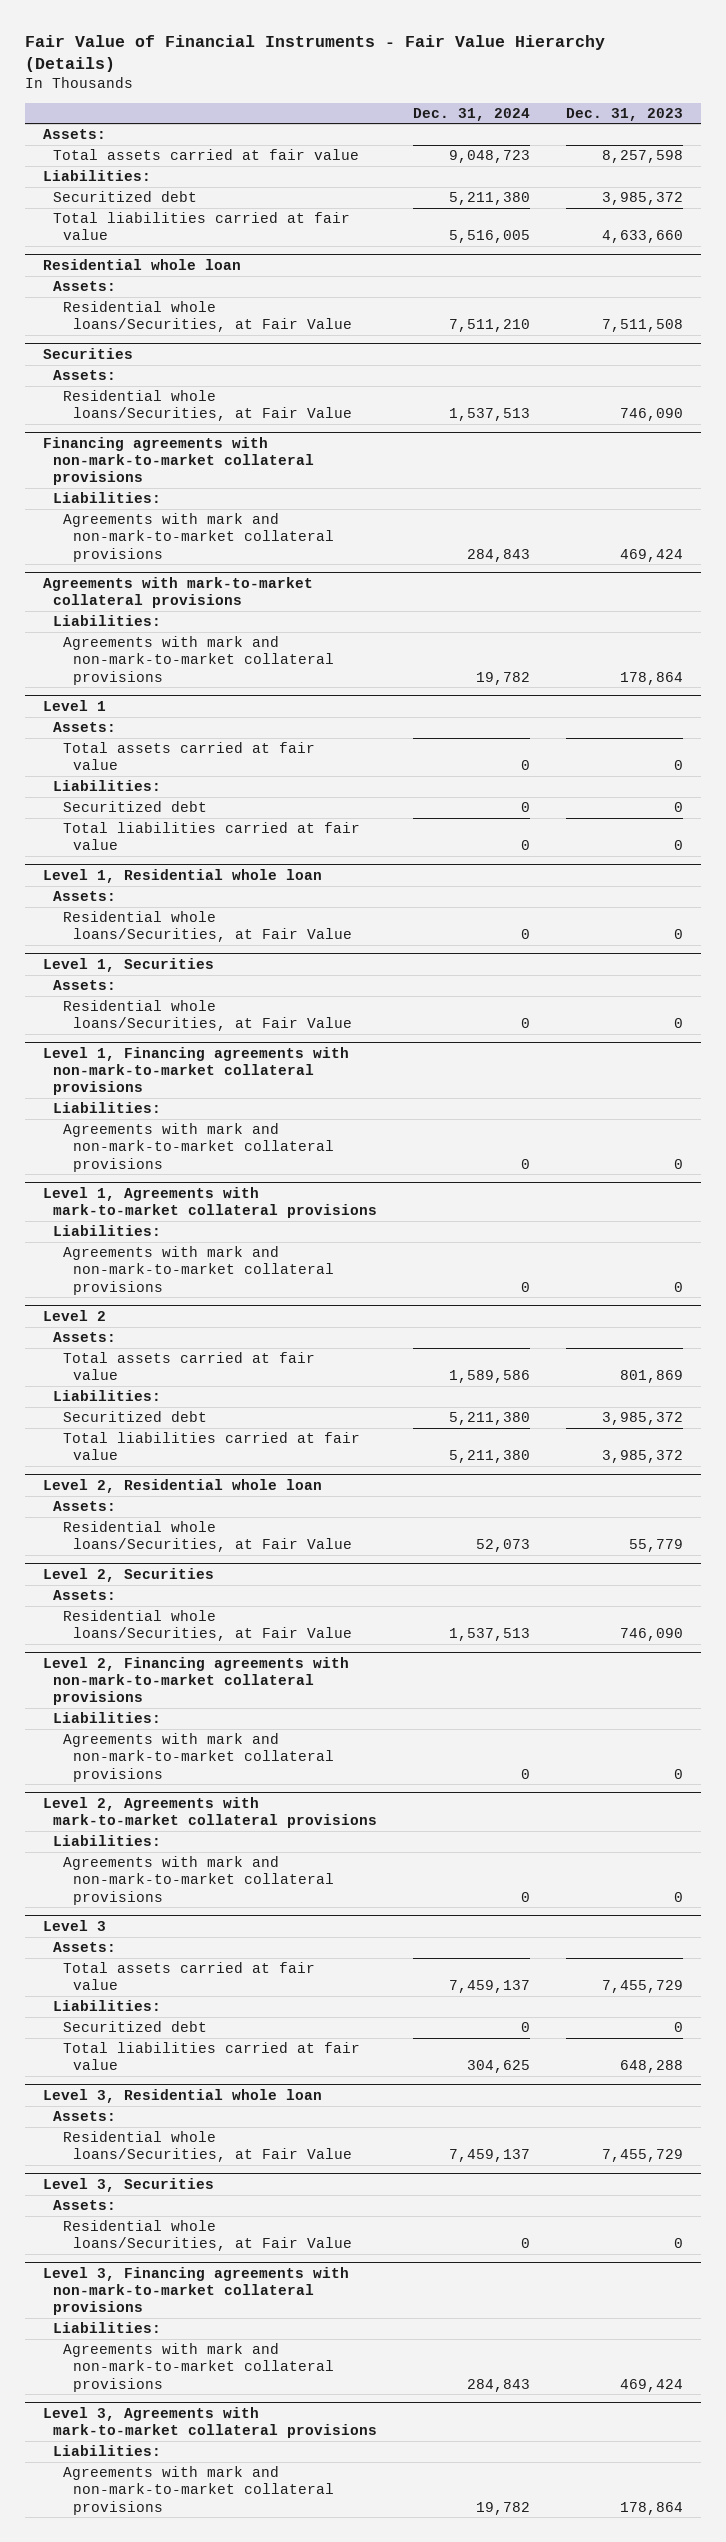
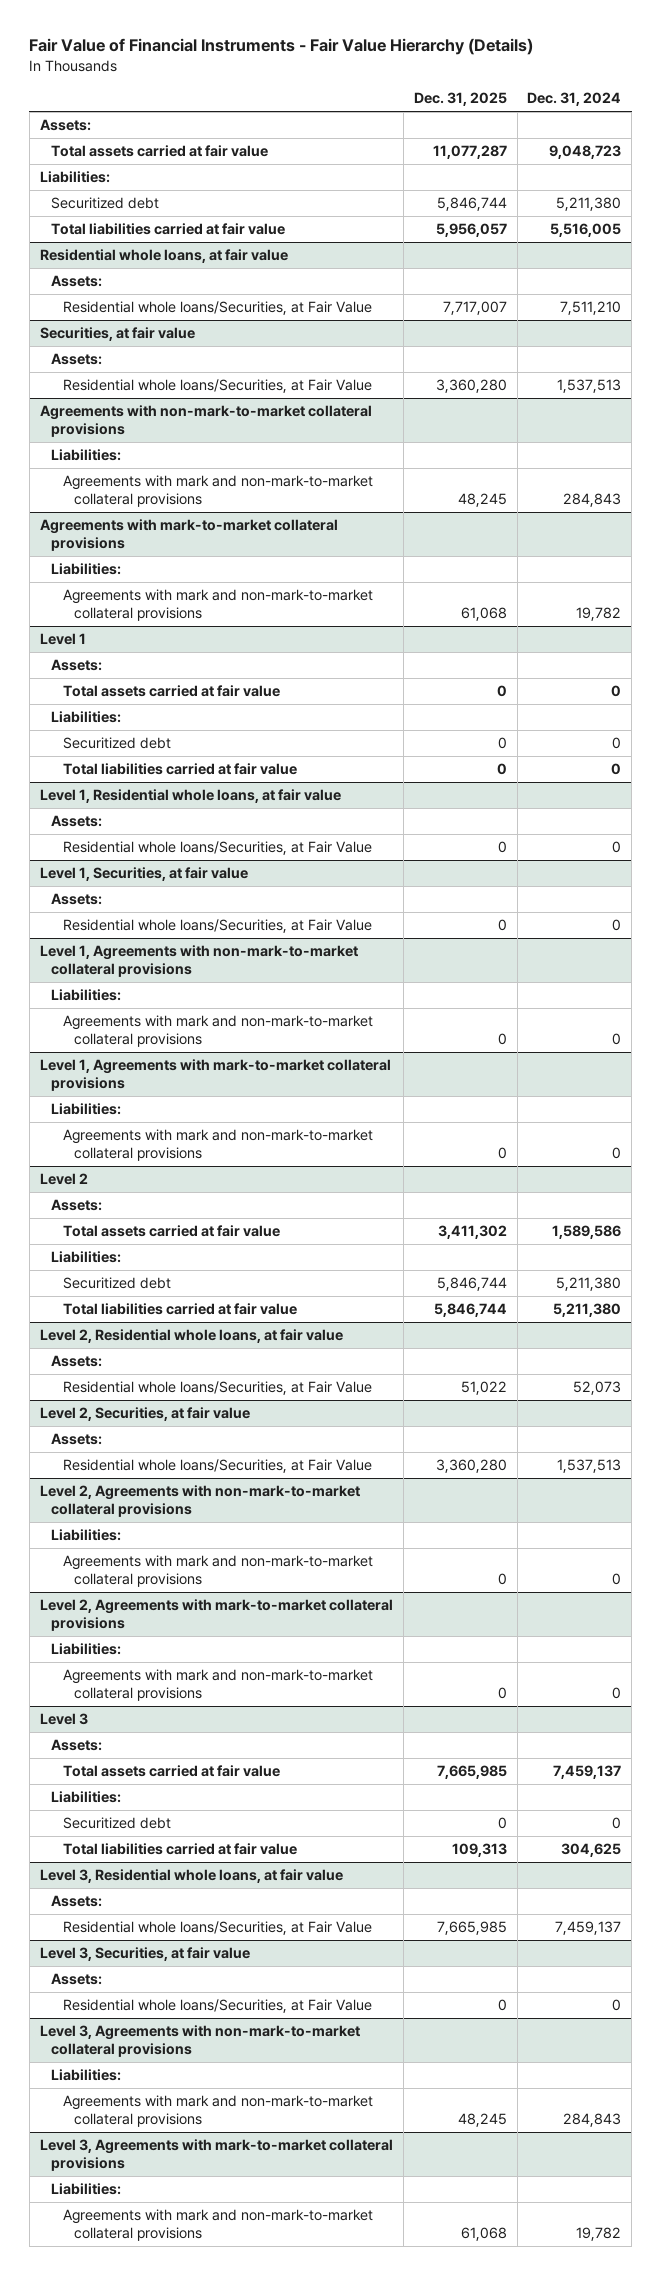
- | Dec. 31, 2024 | Dec. 31, 2023
+ | Dec. 31, 2025 | Dec. 31, 2024
- Residential whole loan
+ Residential whole loans, at fair value
- Securities
+ Securities, at fair value
- Financing agreements with non-mark-to-market collateral provisions
+ Agreements with non-mark-to-market collateral provisions
- Level 1, Residential whole loan
+ Level 1, Residential whole loans, at fair value
- Level 1, Securities
+ Level 1, Securities, at fair value
- Level 1, Financing agreements with non-mark-to-market collateral provisions
+ Level 1, Agreements with non-mark-to-market collateral provisions
- Level 2, Residential whole loan
+ Level 2, Residential whole loans, at fair value
- Level 2, Securities
+ Level 2, Securities, at fair value
- Level 2, Financing agreements with non-mark-to-market collateral provisions
+ Level 2, Agreements with non-mark-to-market collateral provisions
- Level 3, Residential whole loan
+ Level 3, Residential whole loans, at fair value
- Level 3, Securities
+ Level 3, Securities, at fair value
- Level 3, Financing agreements with non-mark-to-market collateral provisions
+ Level 3, Agreements with non-mark-to-market collateral provisions

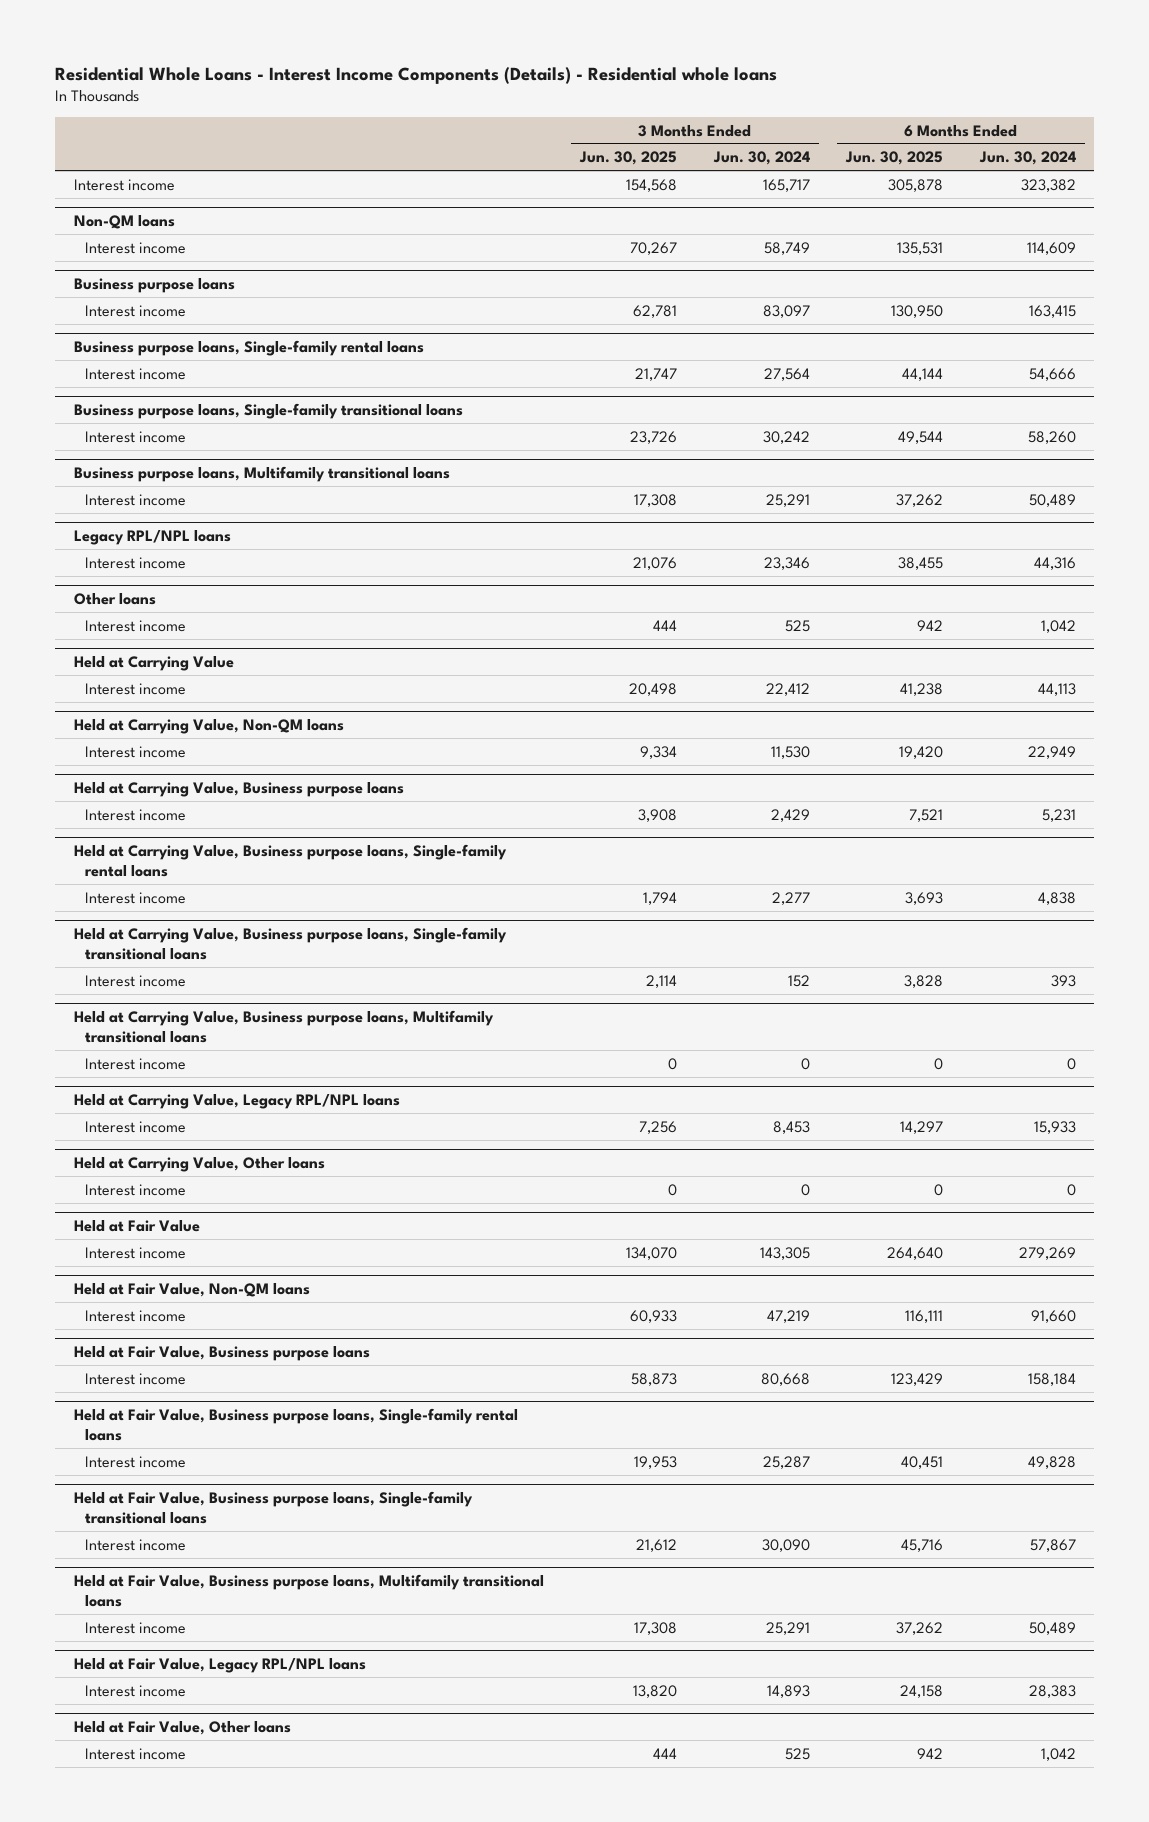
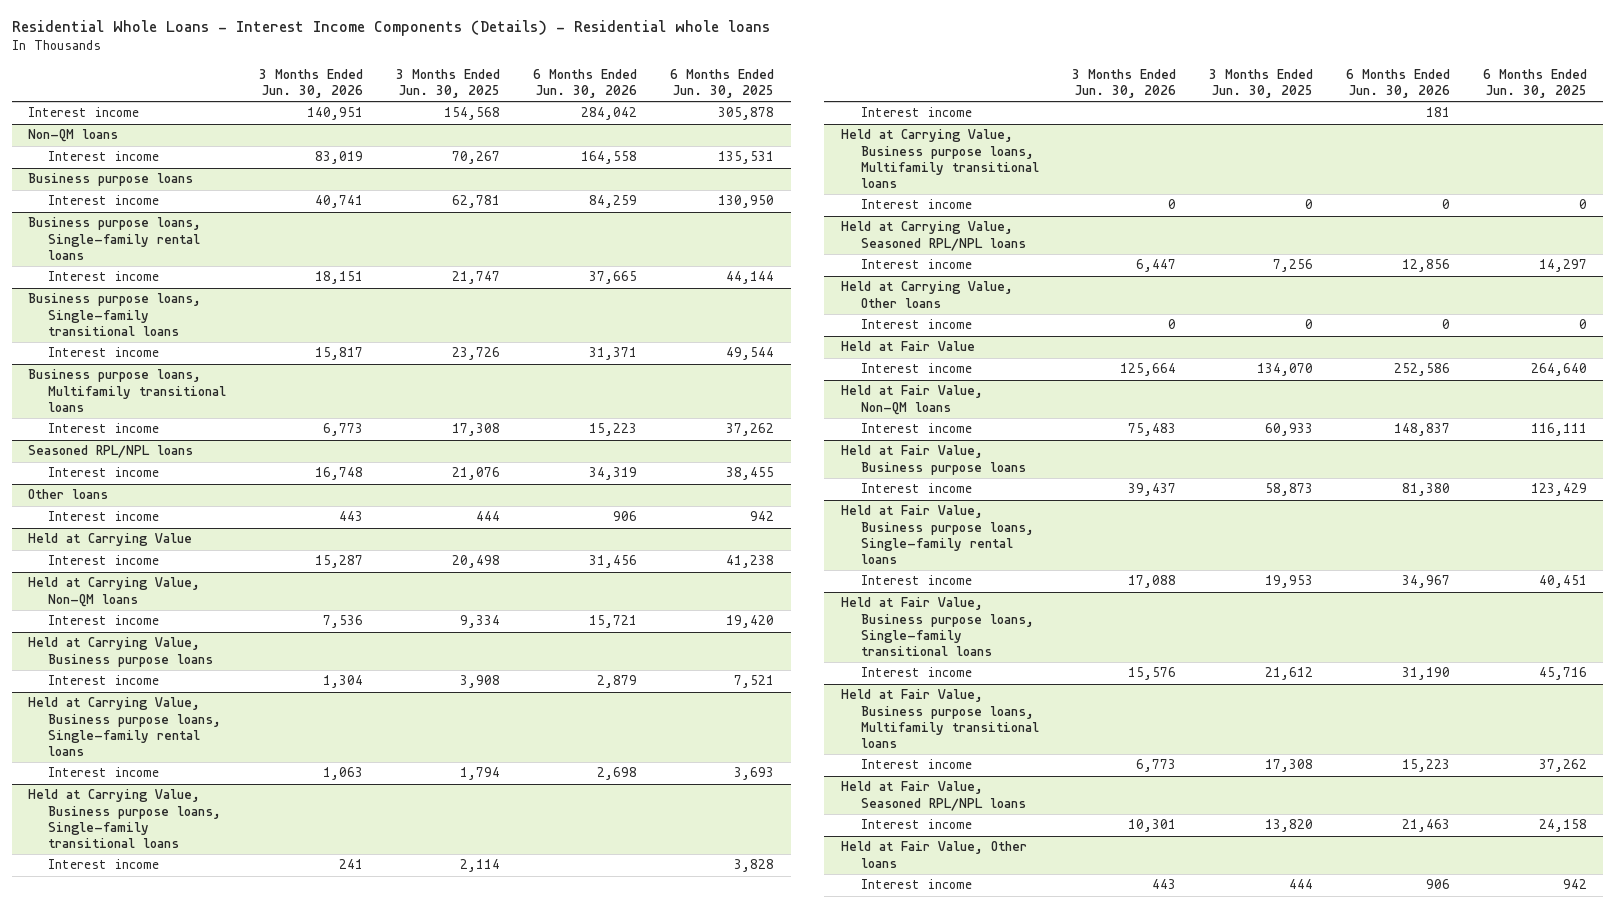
- | 3 Months Ended Jun. 30, 2025 | 3 Months Ended Jun. 30, 2024 | 6 Months Ended Jun. 30, 2025 | 6 Months Ended Jun. 30, 2024
+ | 3 Months Ended Jun. 30, 2026 | 3 Months Ended Jun. 30, 2025 | 6 Months Ended Jun. 30, 2026 | 6 Months Ended Jun. 30, 2025
- Legacy RPL/NPL loans
+ Seasoned RPL/NPL loans
@ Held at Carrying Value, Business purpose loans, Single-family transitional loans
+ Interest income | | | 181 |
- Held at Carrying Value, Legacy RPL/NPL loans
+ Held at Carrying Value, Seasoned RPL/NPL loans
- Held at Fair Value, Legacy RPL/NPL loans
+ Held at Fair Value, Seasoned RPL/NPL loans

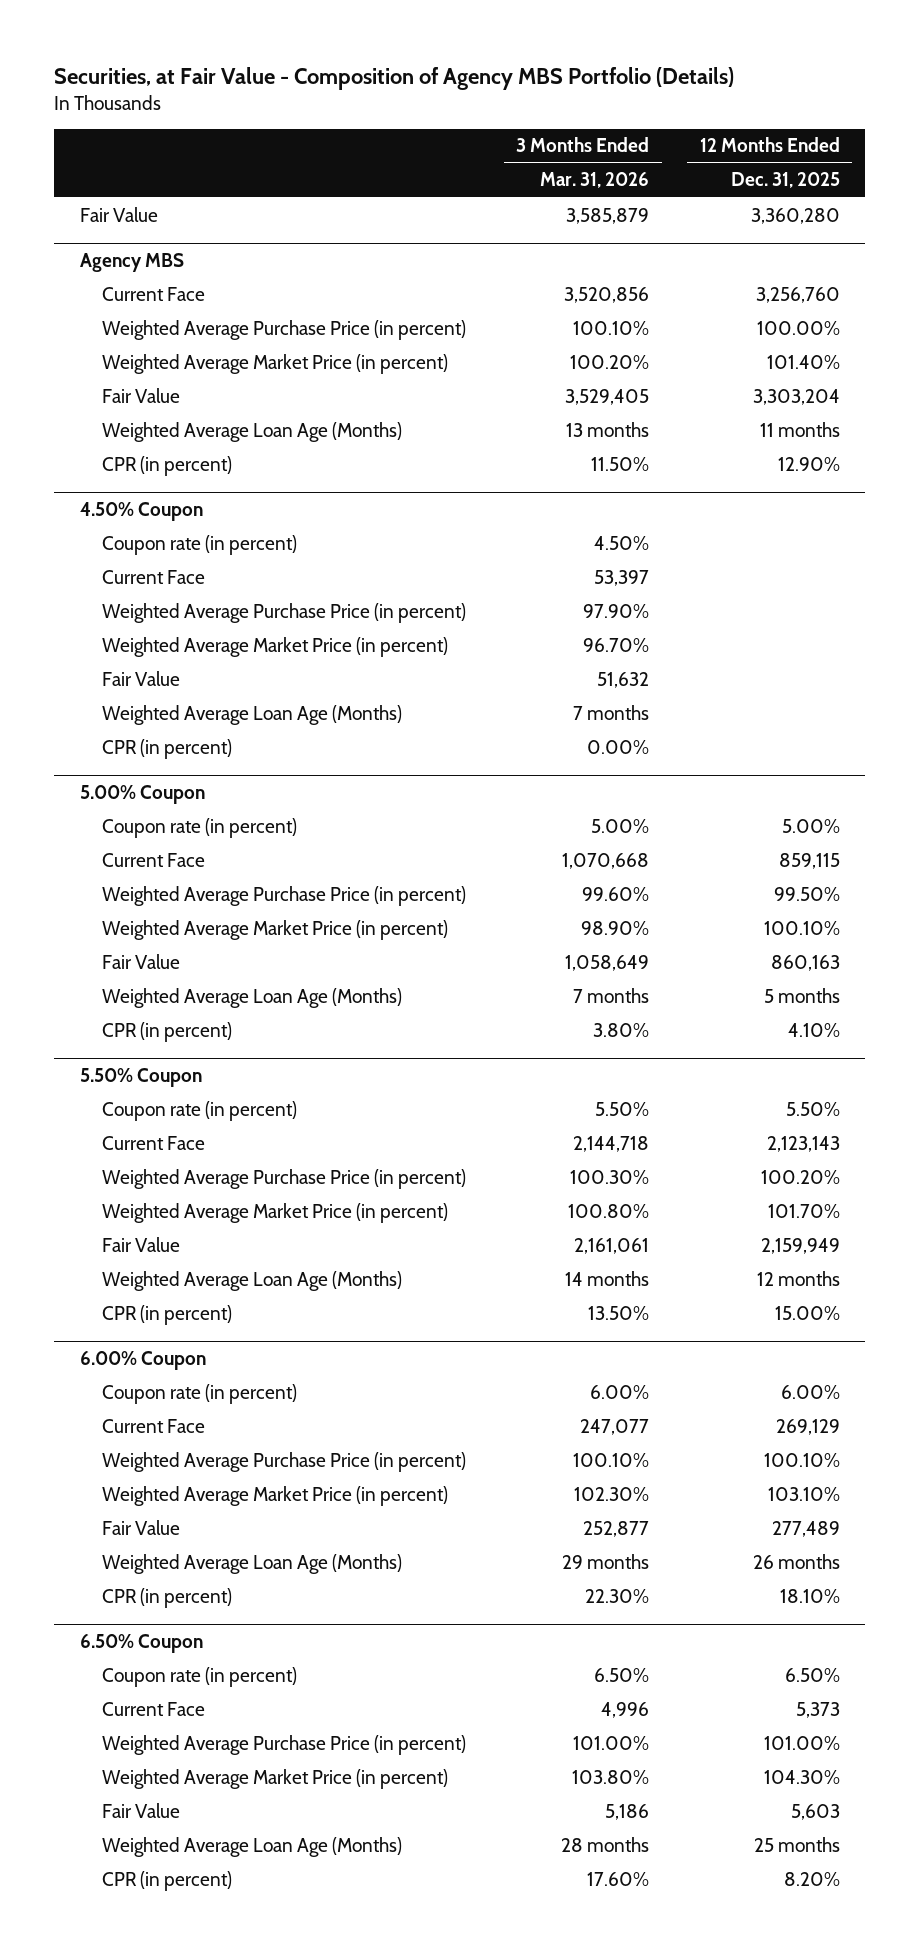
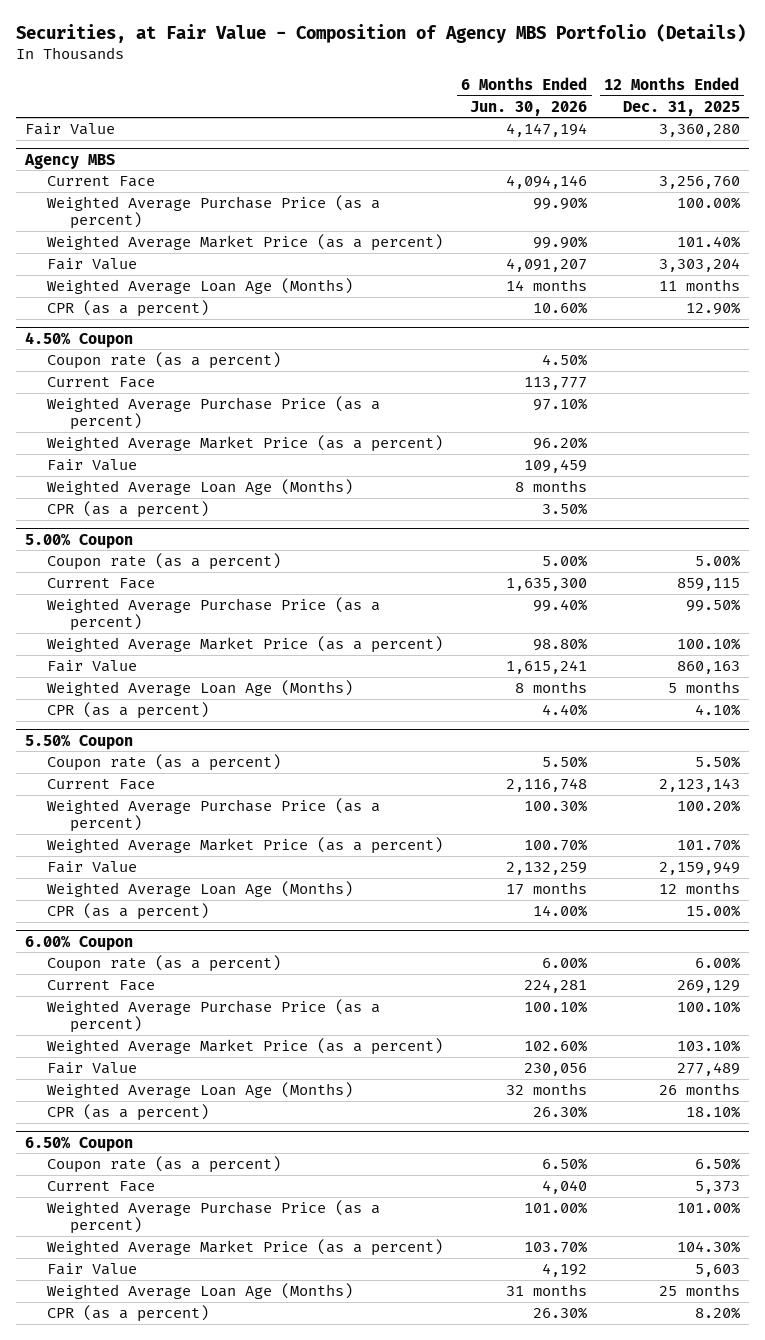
- | 3 Months Ended Mar. 31, 2026 | 12 Months Ended Dec. 31, 2025
+ | 6 Months Ended Jun. 30, 2026 | 12 Months Ended Dec. 31, 2025
@ Agency MBS
- Weighted Average Purchase Price (in percent) | 100.10% | 100.00%
- Weighted Average Market Price (in percent) | 100.20% | 101.40%
+ Weighted Average Purchase Price (as a percent) | 99.90% | 100.00%
+ Weighted Average Market Price (as a percent) | 99.90% | 101.40%
- CPR (in percent) | 11.50% | 12.90%
+ CPR (as a percent) | 10.60% | 12.90%
@ 4.50% Coupon
- Coupon rate (in percent) | 4.50% |
+ Coupon rate (as a percent) | 4.50% |
- Weighted Average Purchase Price (in percent) | 97.90% |
- Weighted Average Market Price (in percent) | 96.70% |
+ Weighted Average Purchase Price (as a percent) | 97.10% |
+ Weighted Average Market Price (as a percent) | 96.20% |
- CPR (in percent) | 0.00% |
+ CPR (as a percent) | 3.50% |
@ 5.00% Coupon
- Coupon rate (in percent) | 5.00% | 5.00%
+ Coupon rate (as a percent) | 5.00% | 5.00%
- Weighted Average Purchase Price (in percent) | 99.60% | 99.50%
- Weighted Average Market Price (in percent) | 98.90% | 100.10%
+ Weighted Average Purchase Price (as a percent) | 99.40% | 99.50%
+ Weighted Average Market Price (as a percent) | 98.80% | 100.10%
- CPR (in percent) | 3.80% | 4.10%
+ CPR (as a percent) | 4.40% | 4.10%
@ 5.50% Coupon
- Coupon rate (in percent) | 5.50% | 5.50%
+ Coupon rate (as a percent) | 5.50% | 5.50%
- Weighted Average Purchase Price (in percent) | 100.30% | 100.20%
- Weighted Average Market Price (in percent) | 100.80% | 101.70%
+ Weighted Average Purchase Price (as a percent) | 100.30% | 100.20%
+ Weighted Average Market Price (as a percent) | 100.70% | 101.70%
- CPR (in percent) | 13.50% | 15.00%
+ CPR (as a percent) | 14.00% | 15.00%
@ 6.00% Coupon
- Coupon rate (in percent) | 6.00% | 6.00%
+ Coupon rate (as a percent) | 6.00% | 6.00%
- Weighted Average Purchase Price (in percent) | 100.10% | 100.10%
- Weighted Average Market Price (in percent) | 102.30% | 103.10%
+ Weighted Average Purchase Price (as a percent) | 100.10% | 100.10%
+ Weighted Average Market Price (as a percent) | 102.60% | 103.10%
- CPR (in percent) | 22.30% | 18.10%
+ CPR (as a percent) | 26.30% | 18.10%
@ 6.50% Coupon
- Coupon rate (in percent) | 6.50% | 6.50%
+ Coupon rate (as a percent) | 6.50% | 6.50%
- Weighted Average Purchase Price (in percent) | 101.00% | 101.00%
- Weighted Average Market Price (in percent) | 103.80% | 104.30%
+ Weighted Average Purchase Price (as a percent) | 101.00% | 101.00%
+ Weighted Average Market Price (as a percent) | 103.70% | 104.30%
- CPR (in percent) | 17.60% | 8.20%
+ CPR (as a percent) | 26.30% | 8.20%

